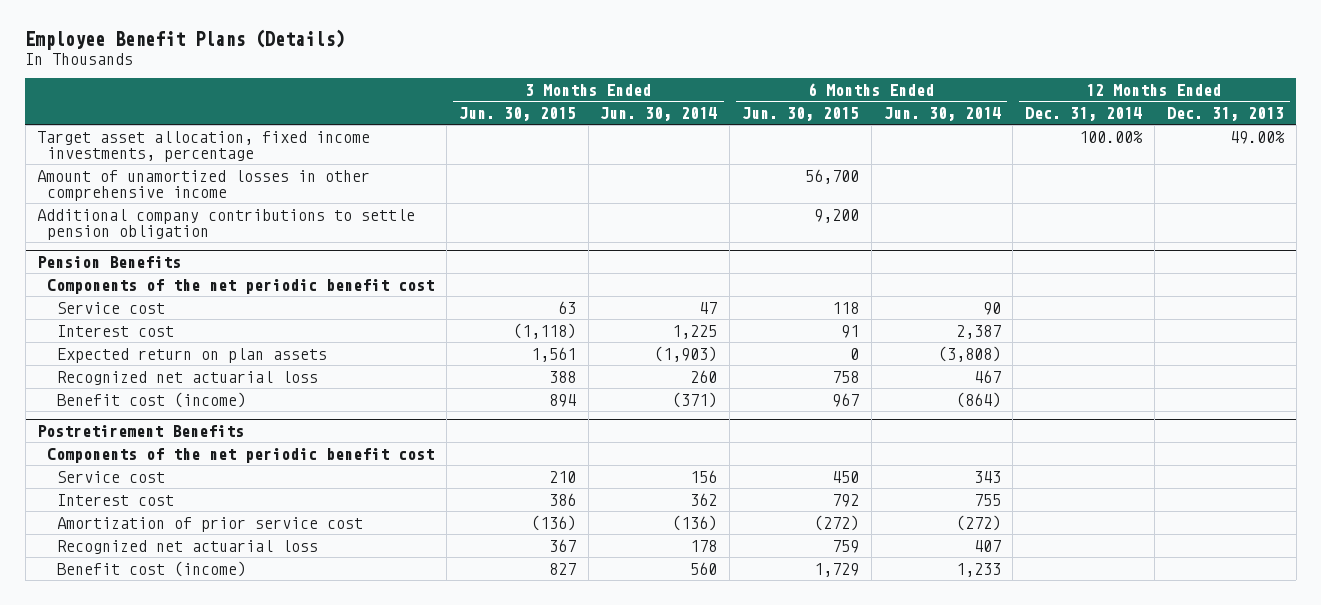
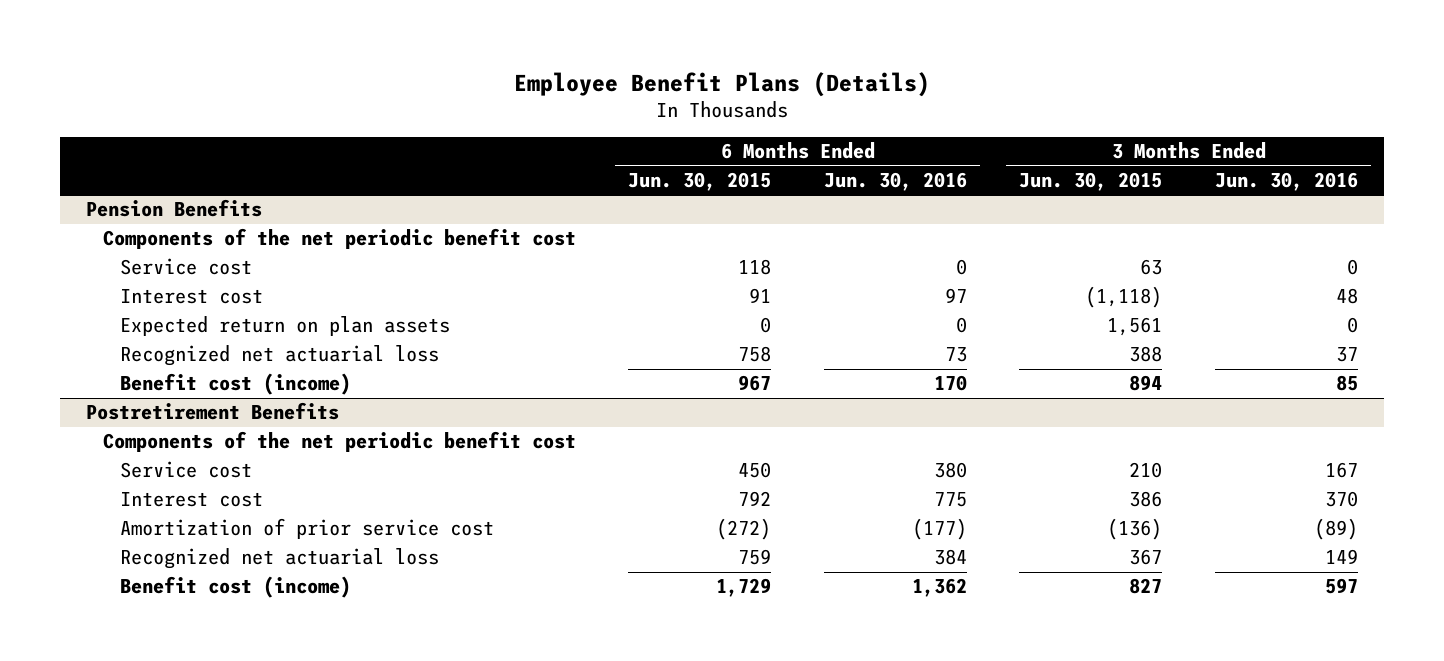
- | 3 Months Ended Jun. 30, 2015 | 3 Months Ended Jun. 30, 2014 | 6 Months Ended Jun. 30, 2015 | 6 Months Ended Jun. 30, 2014 | 12 Months Ended Dec. 31, 2014 | 12 Months Ended Dec. 31, 2013
+ | 6 Months Ended Jun. 30, 2015 | 6 Months Ended Jun. 30, 2016 | 3 Months Ended Jun. 30, 2015 | 3 Months Ended Jun. 30, 2016
- Target asset allocation, fixed income investments, percentage | | | | | 100.00% | 49.00%
- Amount of unamortized losses in other comprehensive income | | | 56,700 | | |
- Additional company contributions to settle pension obligation | | | 9,200 | | |

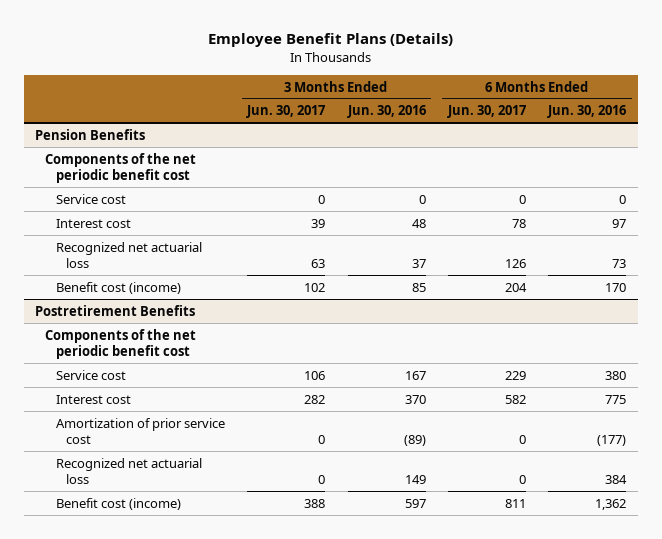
- | 6 Months Ended Jun. 30, 2015 | 6 Months Ended Jun. 30, 2016 | 3 Months Ended Jun. 30, 2015 | 3 Months Ended Jun. 30, 2016
+ | 3 Months Ended Jun. 30, 2017 | 3 Months Ended Jun. 30, 2016 | 6 Months Ended Jun. 30, 2017 | 6 Months Ended Jun. 30, 2016
@ Pension Benefits
- Expected return on plan assets | 0 | 0 | 1,561 | 0

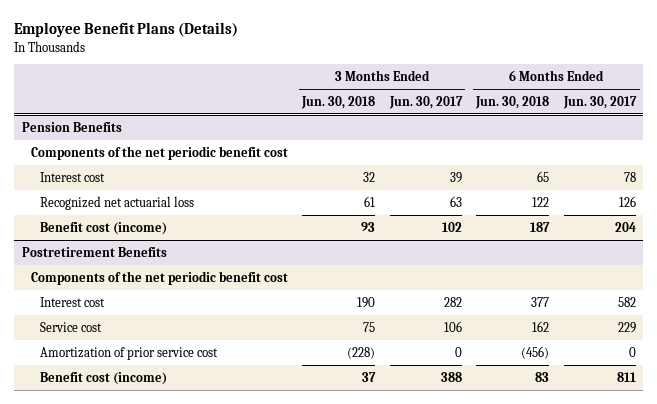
- | 3 Months Ended Jun. 30, 2017 | 3 Months Ended Jun. 30, 2016 | 6 Months Ended Jun. 30, 2017 | 6 Months Ended Jun. 30, 2016
+ | 3 Months Ended Jun. 30, 2018 | 3 Months Ended Jun. 30, 2017 | 6 Months Ended Jun. 30, 2018 | 6 Months Ended Jun. 30, 2017
@ Pension Benefits
- Service cost | 0 | 0 | 0 | 0
@ Postretirement Benefits
moved down: Service cost | 75 | 106 | 162 | 229
- Recognized net actuarial loss | 0 | 149 | 0 | 384

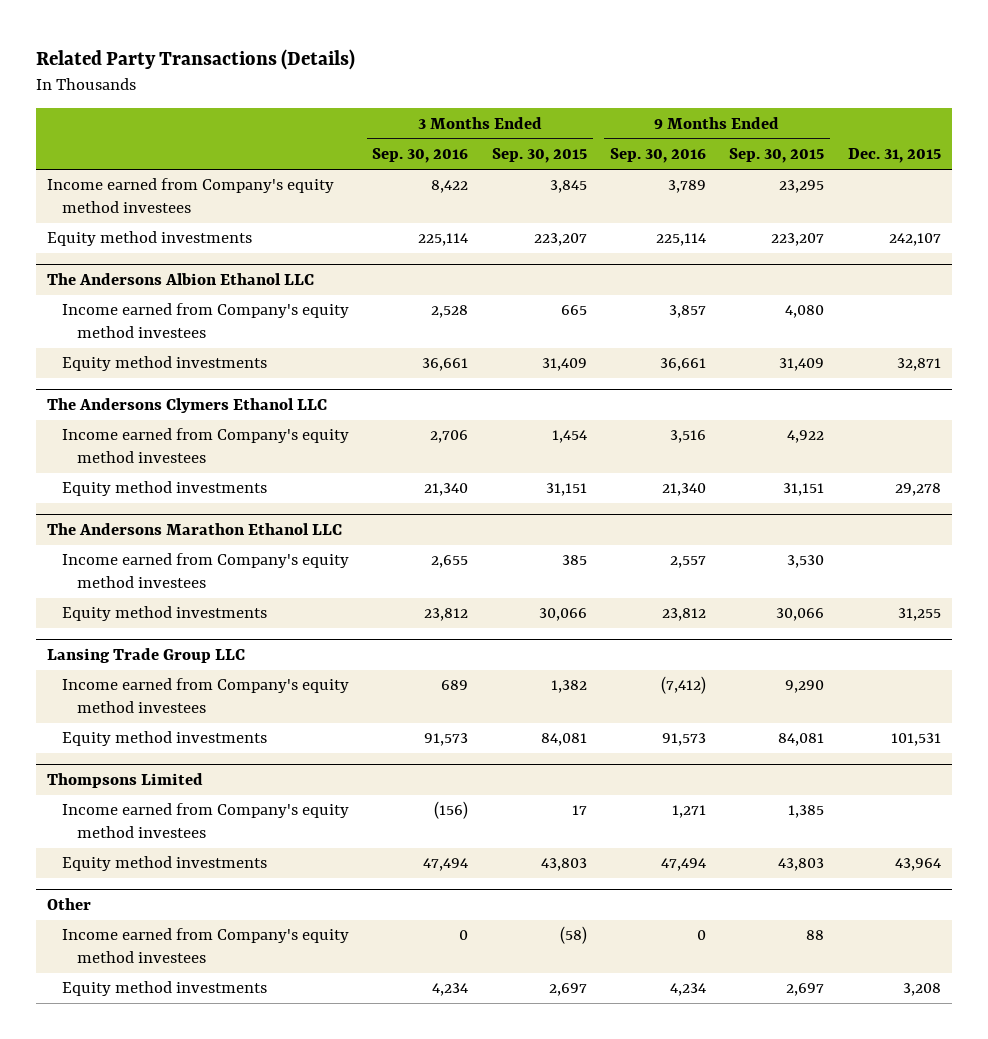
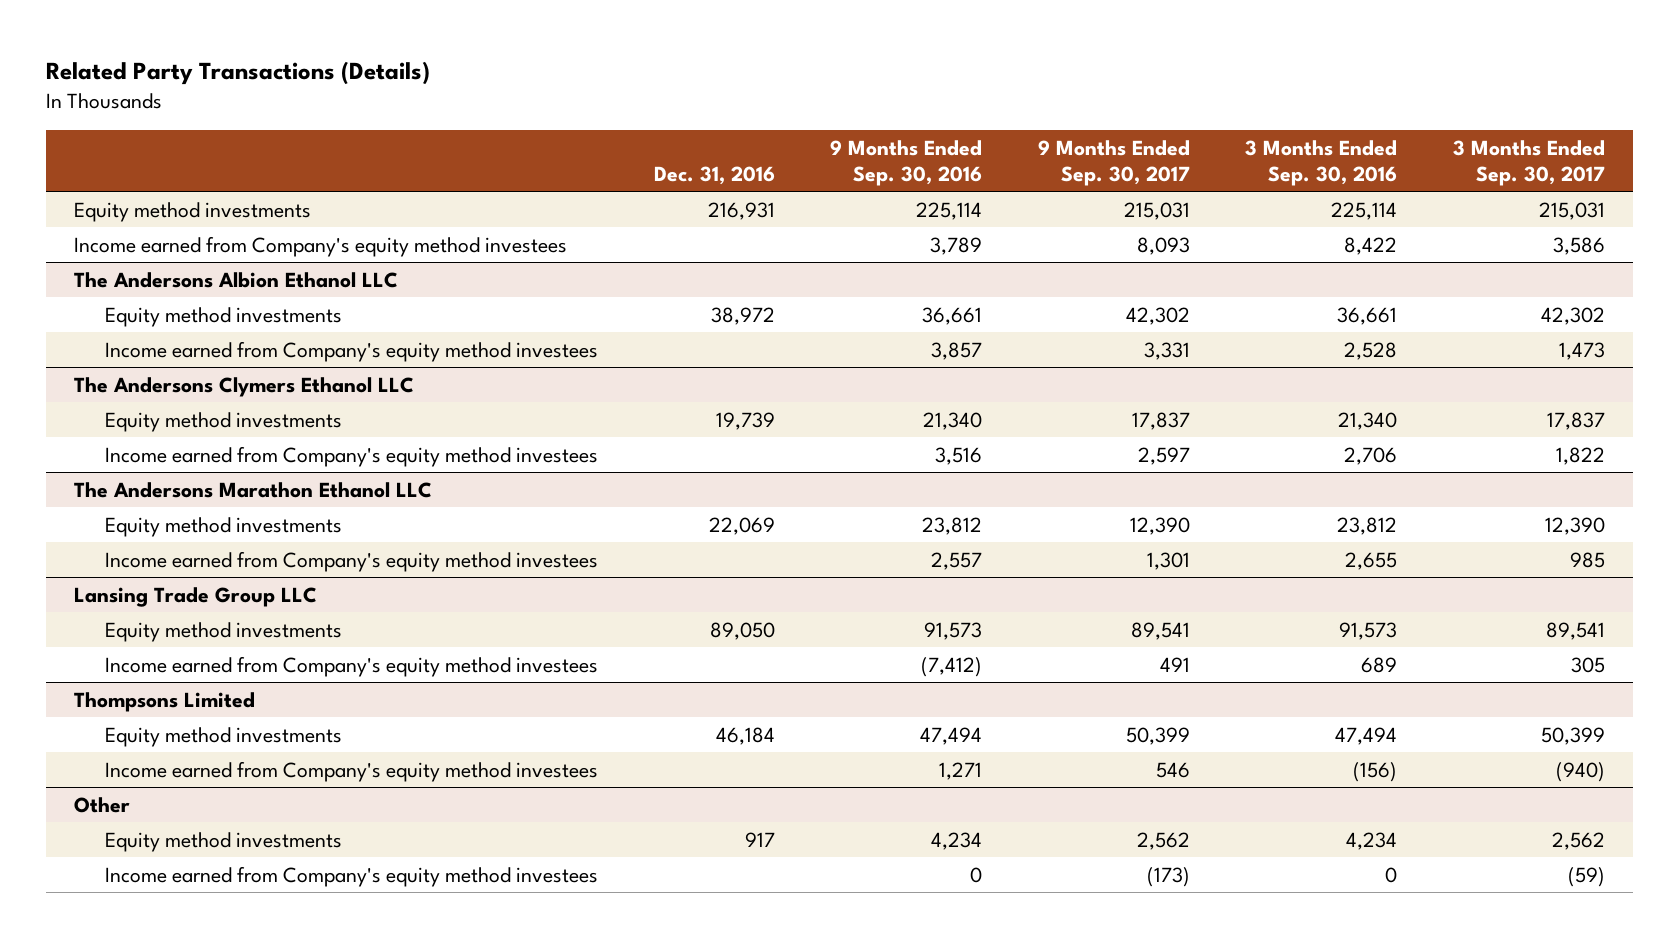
- | 3 Months Ended Sep. 30, 2016 | 3 Months Ended Sep. 30, 2015 | 9 Months Ended Sep. 30, 2016 | 9 Months Ended Sep. 30, 2015 | Dec. 31, 2015
+ | Dec. 31, 2016 | 9 Months Ended Sep. 30, 2016 | 9 Months Ended Sep. 30, 2017 | 3 Months Ended Sep. 30, 2016 | 3 Months Ended Sep. 30, 2017
moved down: Income earned from Company's equity method investees | | 3,789 | 8,093 | 8,422 | 3,586
@ The Andersons Albion Ethanol LLC
moved down: Income earned from Company's equity method investees | | 3,857 | 3,331 | 2,528 | 1,473
@ The Andersons Clymers Ethanol LLC
moved down: Income earned from Company's equity method investees | | 3,516 | 2,597 | 2,706 | 1,822
@ The Andersons Marathon Ethanol LLC
moved down: Income earned from Company's equity method investees | | 2,557 | 1,301 | 2,655 | 985
@ Lansing Trade Group LLC
moved down: Income earned from Company's equity method investees | | (7,412) | 491 | 689 | 305
@ Thompsons Limited
moved down: Income earned from Company's equity method investees | | 1,271 | 546 | (156) | (940)
@ Other
moved down: Income earned from Company's equity method investees | | 0 | (173) | 0 | (59)

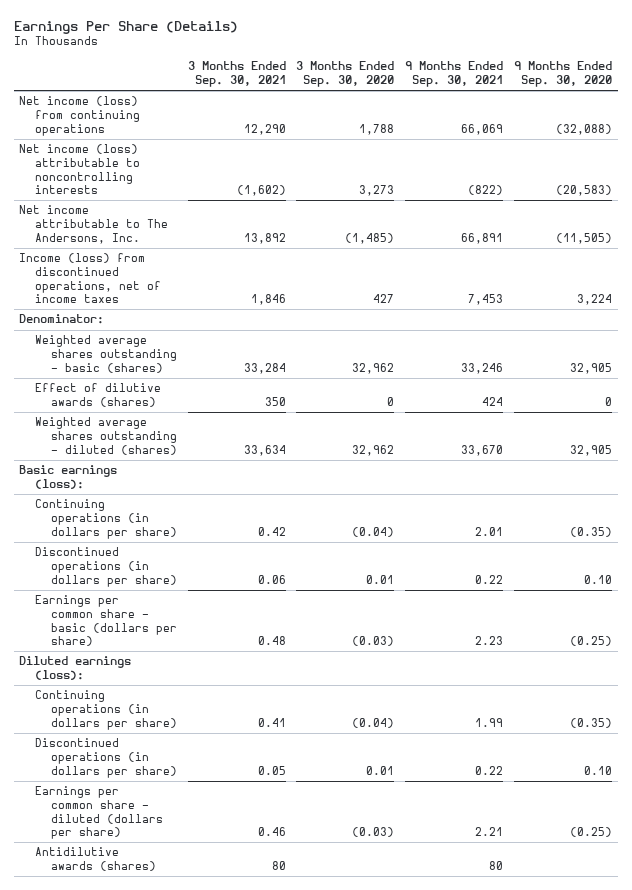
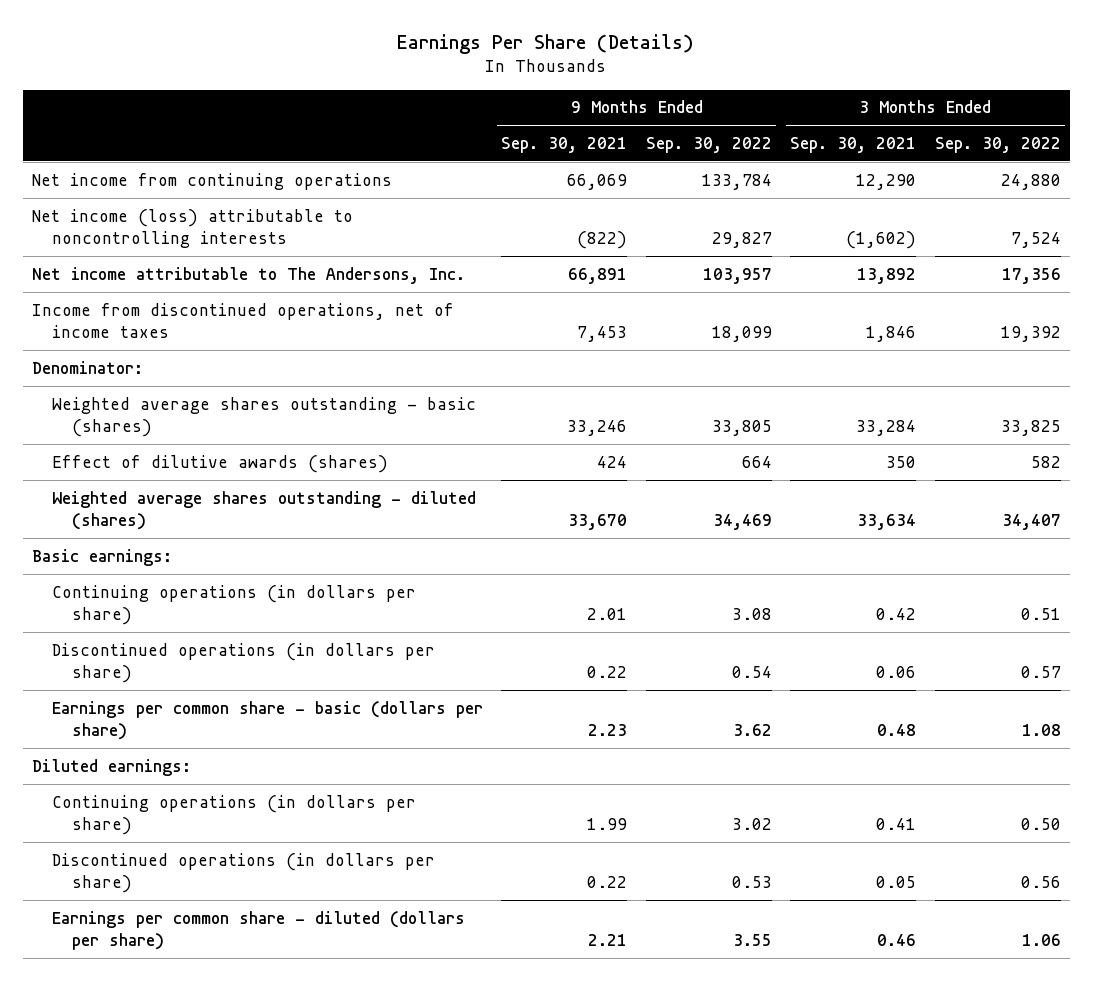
- | 3 Months Ended Sep. 30, 2021 | 3 Months Ended Sep. 30, 2020 | 9 Months Ended Sep. 30, 2021 | 9 Months Ended Sep. 30, 2020
+ | 9 Months Ended Sep. 30, 2021 | 9 Months Ended Sep. 30, 2022 | 3 Months Ended Sep. 30, 2021 | 3 Months Ended Sep. 30, 2022
- Net income (loss) from continuing operations | 12,290 | 1,788 | 66,069 | (32,088)
+ Net income from continuing operations | 66,069 | 133,784 | 12,290 | 24,880
- Income (loss) from discontinued operations, net of income taxes | 1,846 | 427 | 7,453 | 3,224
+ Income from discontinued operations, net of income taxes | 7,453 | 18,099 | 1,846 | 19,392
- Basic earnings (loss):
+ Basic earnings:
- Diluted earnings (loss):
+ Diluted earnings:
- Antidilutive awards (shares) | 80 | | 80 |

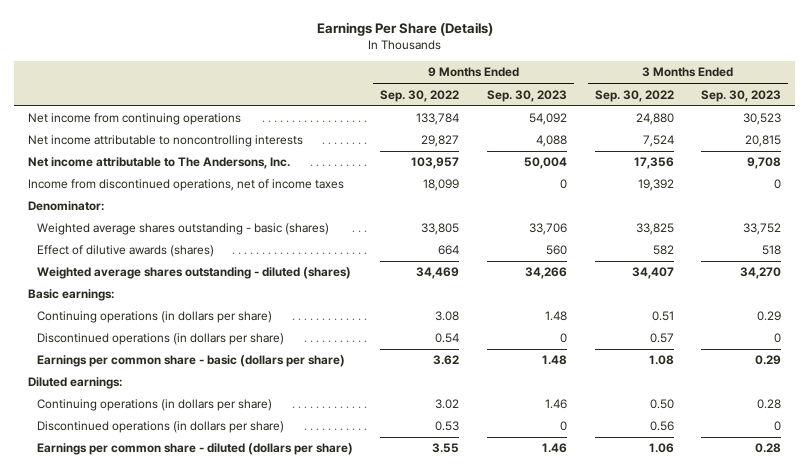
- | 9 Months Ended Sep. 30, 2021 | 9 Months Ended Sep. 30, 2022 | 3 Months Ended Sep. 30, 2021 | 3 Months Ended Sep. 30, 2022
+ | 9 Months Ended Sep. 30, 2022 | 9 Months Ended Sep. 30, 2023 | 3 Months Ended Sep. 30, 2022 | 3 Months Ended Sep. 30, 2023
- Net income (loss) attributable to noncontrolling interests | (822) | 29,827 | (1,602) | 7,524
+ Net income attributable to noncontrolling interests | 29,827 | 4,088 | 7,524 | 20,815

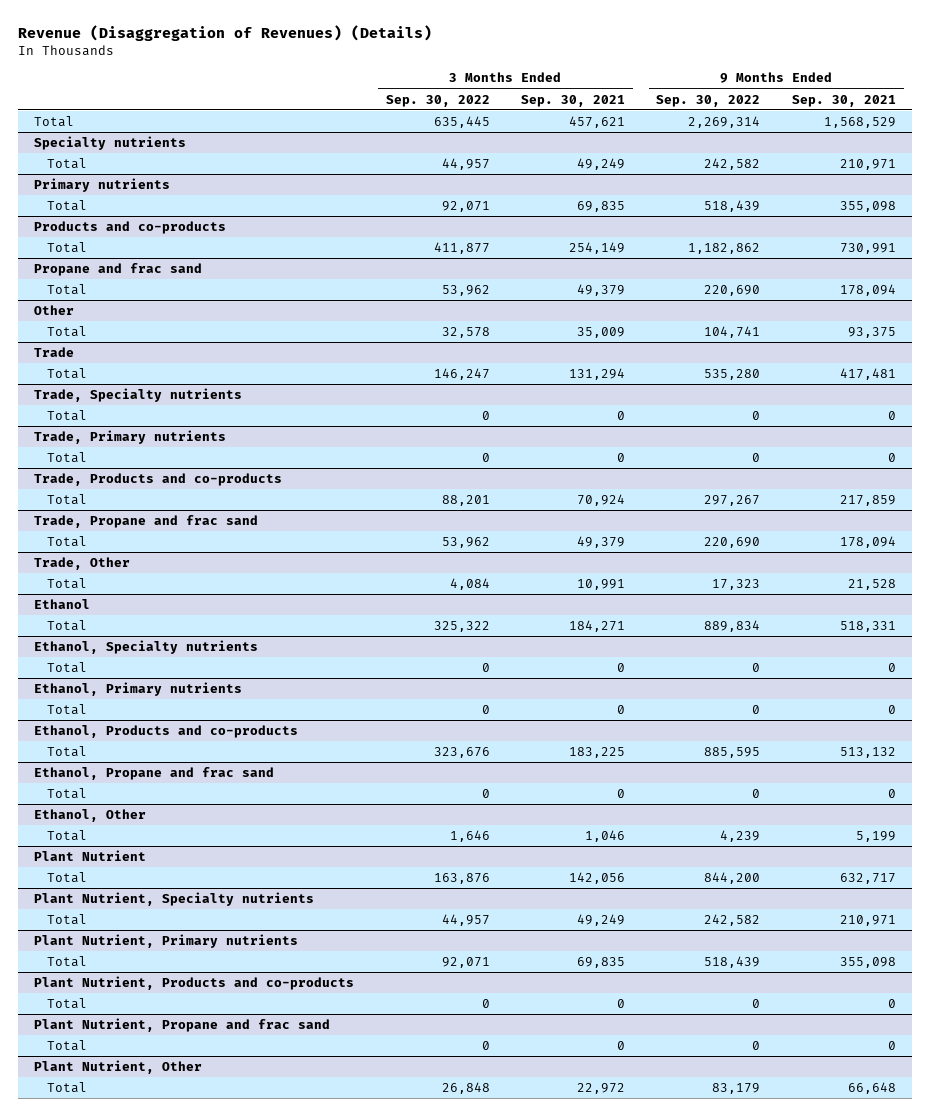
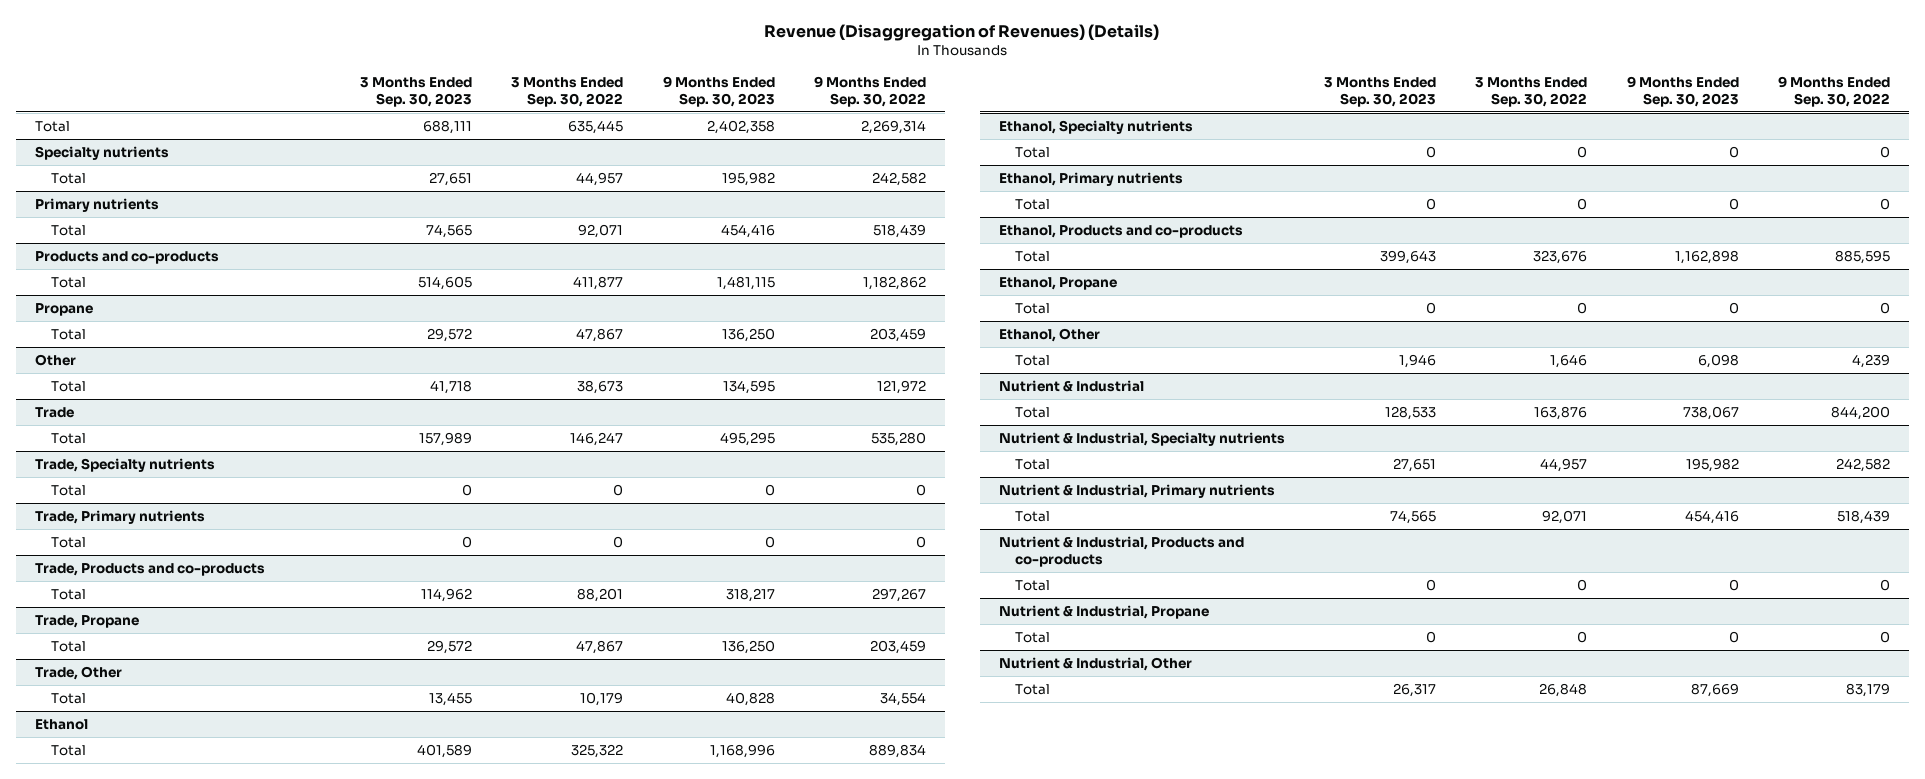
- | 3 Months Ended Sep. 30, 2022 | 3 Months Ended Sep. 30, 2021 | 9 Months Ended Sep. 30, 2022 | 9 Months Ended Sep. 30, 2021
+ | 3 Months Ended Sep. 30, 2023 | 3 Months Ended Sep. 30, 2022 | 9 Months Ended Sep. 30, 2023 | 9 Months Ended Sep. 30, 2022
- Propane and frac sand
- Total | 53,962 | 49,379 | 220,690 | 178,094
+ Propane
+ Total | 29,572 | 47,867 | 136,250 | 203,459
@ Other
- Total | 32,578 | 35,009 | 104,741 | 93,375
+ Total | 41,718 | 38,673 | 134,595 | 121,972
- Trade, Propane and frac sand
- Total | 53,962 | 49,379 | 220,690 | 178,094
+ Trade, Propane
+ Total | 29,572 | 47,867 | 136,250 | 203,459
@ Trade, Other
- Total | 4,084 | 10,991 | 17,323 | 21,528
+ Total | 13,455 | 10,179 | 40,828 | 34,554
- Ethanol, Propane and frac sand
+ Ethanol, Propane
- Plant Nutrient
+ Nutrient & Industrial
- Plant Nutrient, Specialty nutrients
+ Nutrient & Industrial, Specialty nutrients
- Plant Nutrient, Primary nutrients
+ Nutrient & Industrial, Primary nutrients
- Plant Nutrient, Products and co-products
+ Nutrient & Industrial, Products and co-products
- Plant Nutrient, Propane and frac sand
+ Nutrient & Industrial, Propane
- Plant Nutrient, Other
+ Nutrient & Industrial, Other

